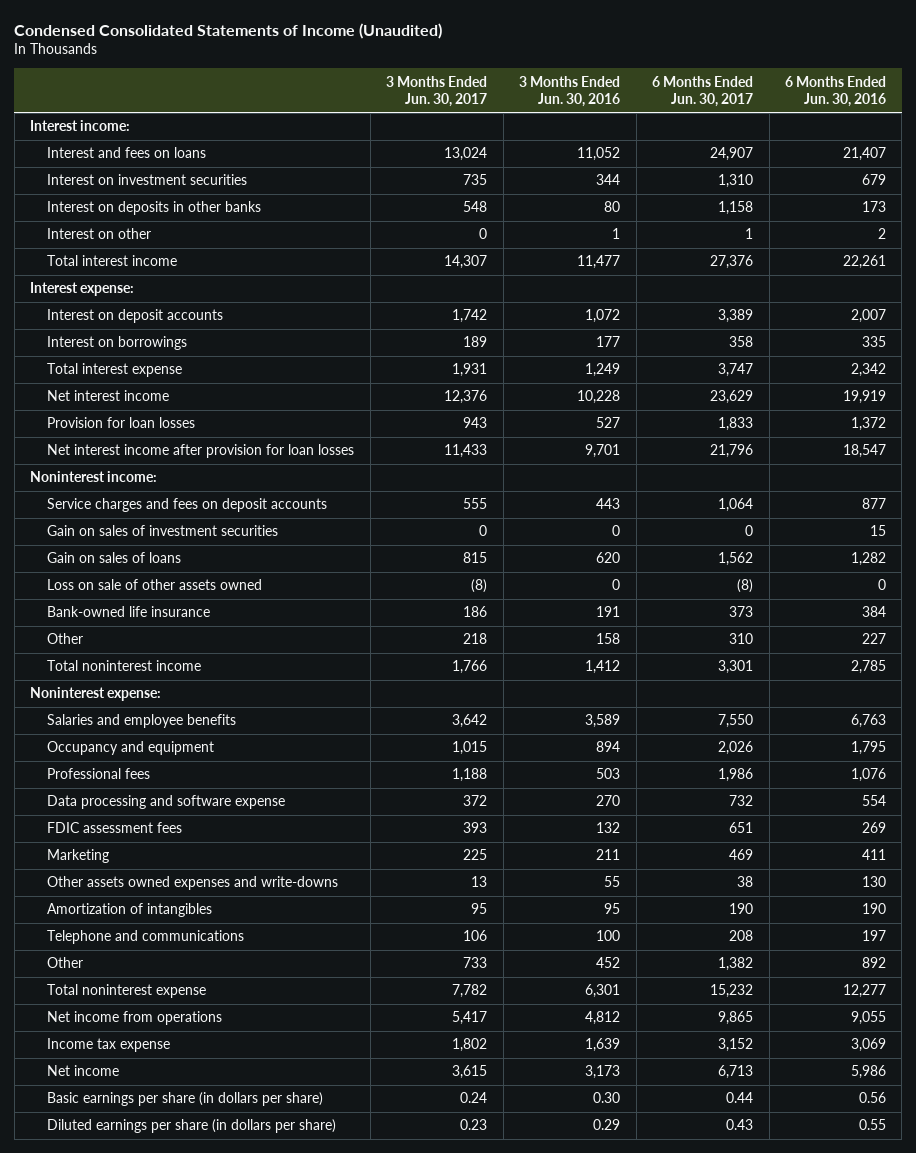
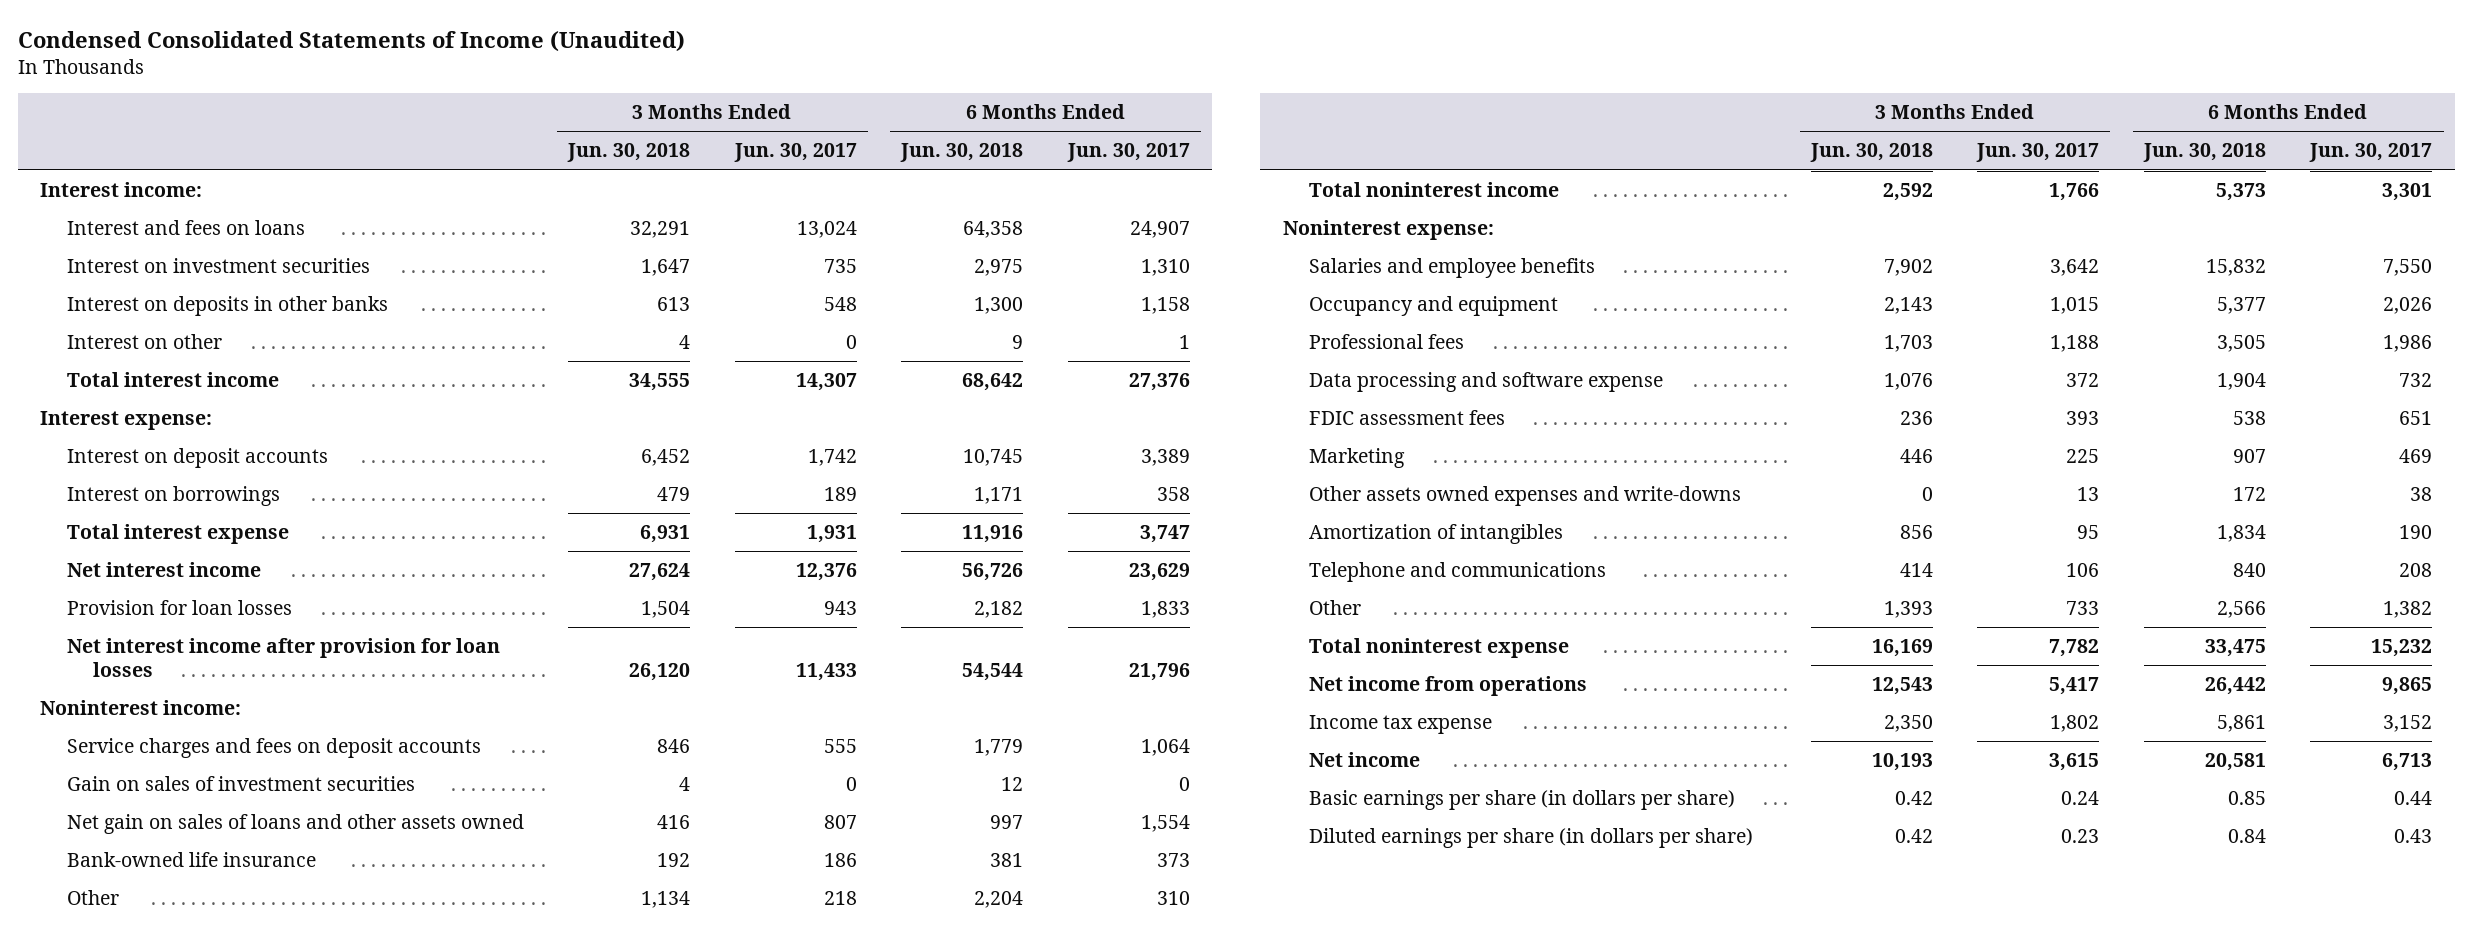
- | 3 Months Ended Jun. 30, 2017 | 3 Months Ended Jun. 30, 2016 | 6 Months Ended Jun. 30, 2017 | 6 Months Ended Jun. 30, 2016
+ | 3 Months Ended Jun. 30, 2018 | 3 Months Ended Jun. 30, 2017 | 6 Months Ended Jun. 30, 2018 | 6 Months Ended Jun. 30, 2017
- Gain on sales of loans | 815 | 620 | 1,562 | 1,282
- Loss on sale of other assets owned | (8) | 0 | (8) | 0
+ Net gain on sales of loans and other assets owned | 416 | 807 | 997 | 1,554

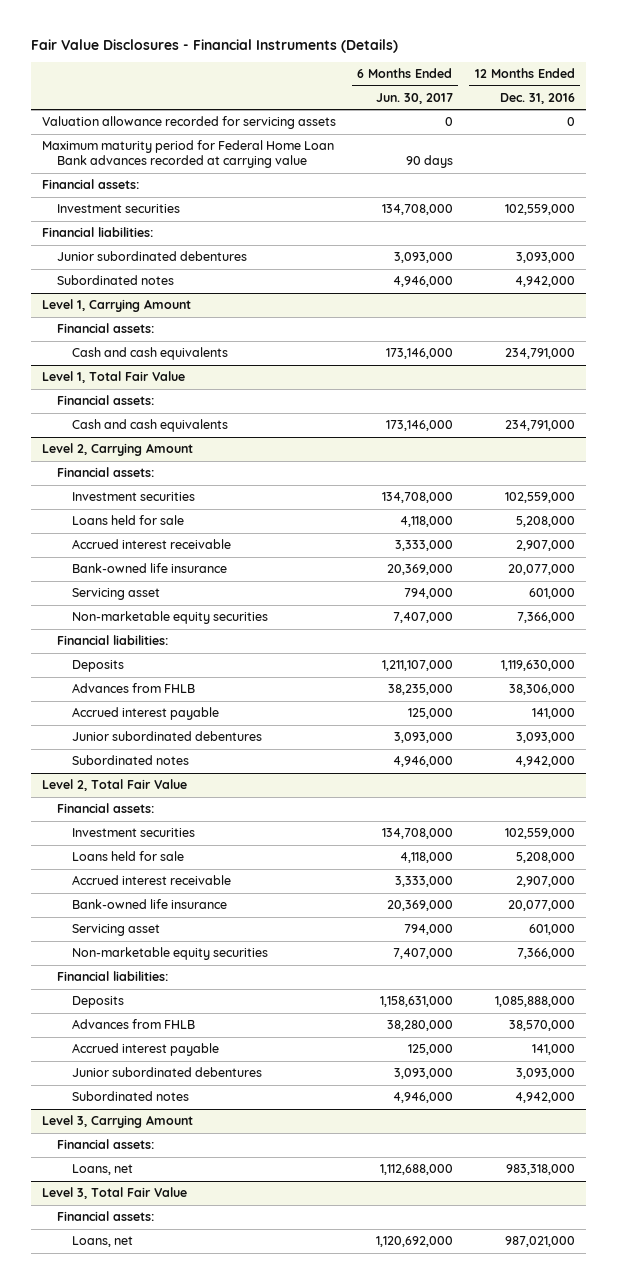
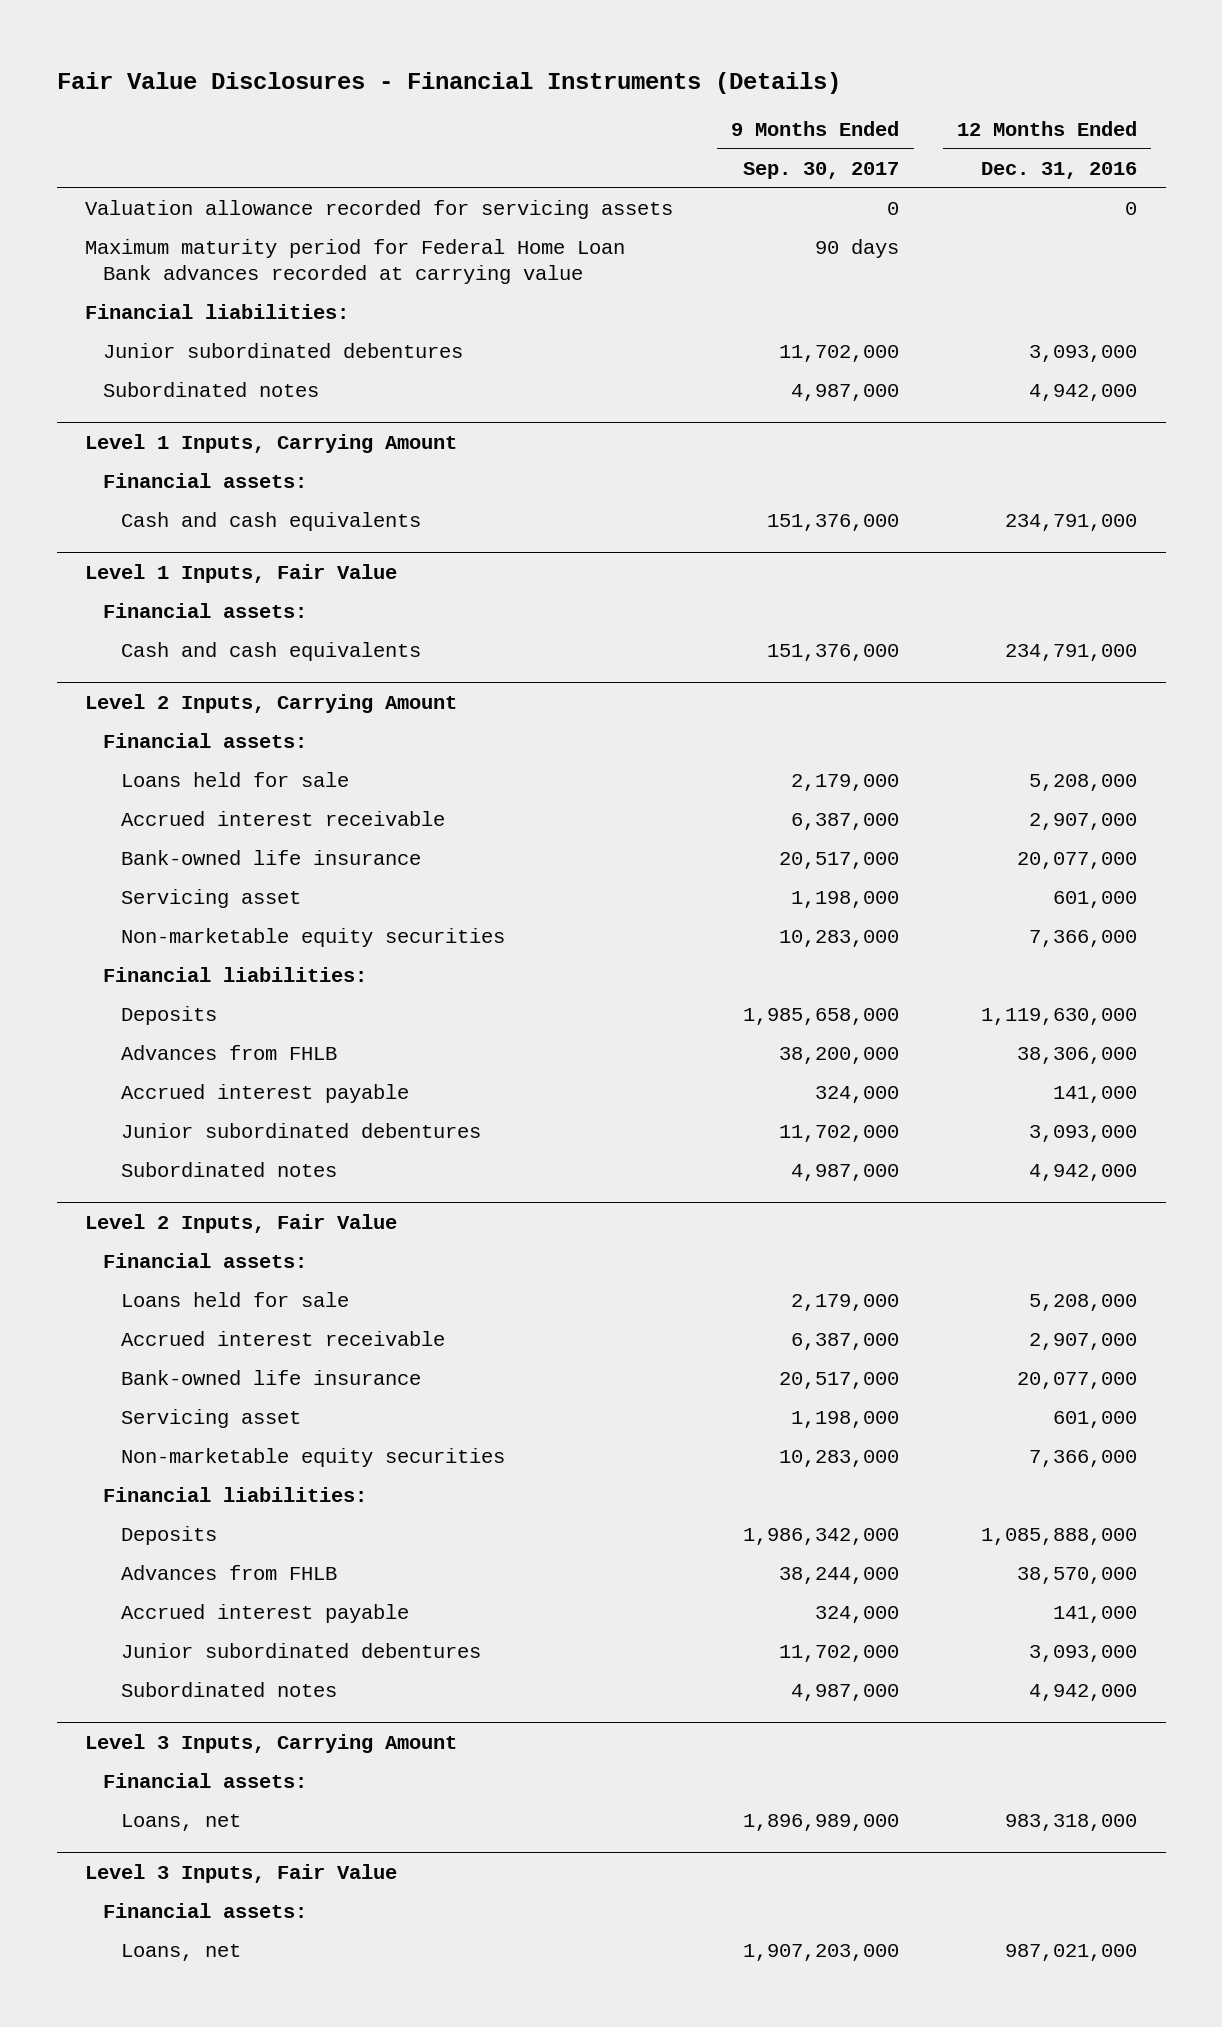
- | 6 Months Ended Jun. 30, 2017 | 12 Months Ended Dec. 31, 2016
+ | 9 Months Ended Sep. 30, 2017 | 12 Months Ended Dec. 31, 2016
- Financial assets:
- Investment securities | 134,708,000 | 102,559,000
- Level 1, Carrying Amount
+ Level 1 Inputs, Carrying Amount
- Level 1, Total Fair Value
+ Level 1 Inputs, Fair Value
- Level 2, Carrying Amount
+ Level 2 Inputs, Carrying Amount
- Investment securities | 134,708,000 | 102,559,000
- Level 2, Total Fair Value
+ Level 2 Inputs, Fair Value
- Investment securities | 134,708,000 | 102,559,000
- Level 3, Carrying Amount
+ Level 3 Inputs, Carrying Amount
- Level 3, Total Fair Value
+ Level 3 Inputs, Fair Value

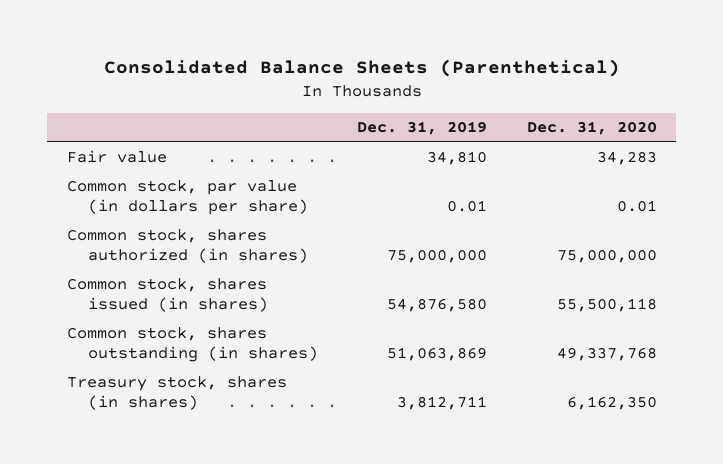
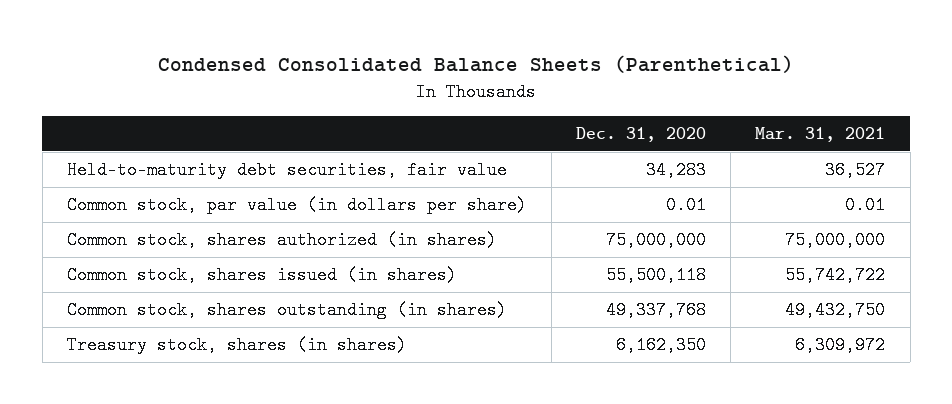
- Consolidated Balance Sheets (Parenthetical)
+ Condensed Consolidated Balance Sheets (Parenthetical)
- | Dec. 31, 2019 | Dec. 31, 2020
+ | Dec. 31, 2020 | Mar. 31, 2021
- Fair value | 34,810 | 34,283
+ Held-to-maturity debt securities, fair value | 34,283 | 36,527

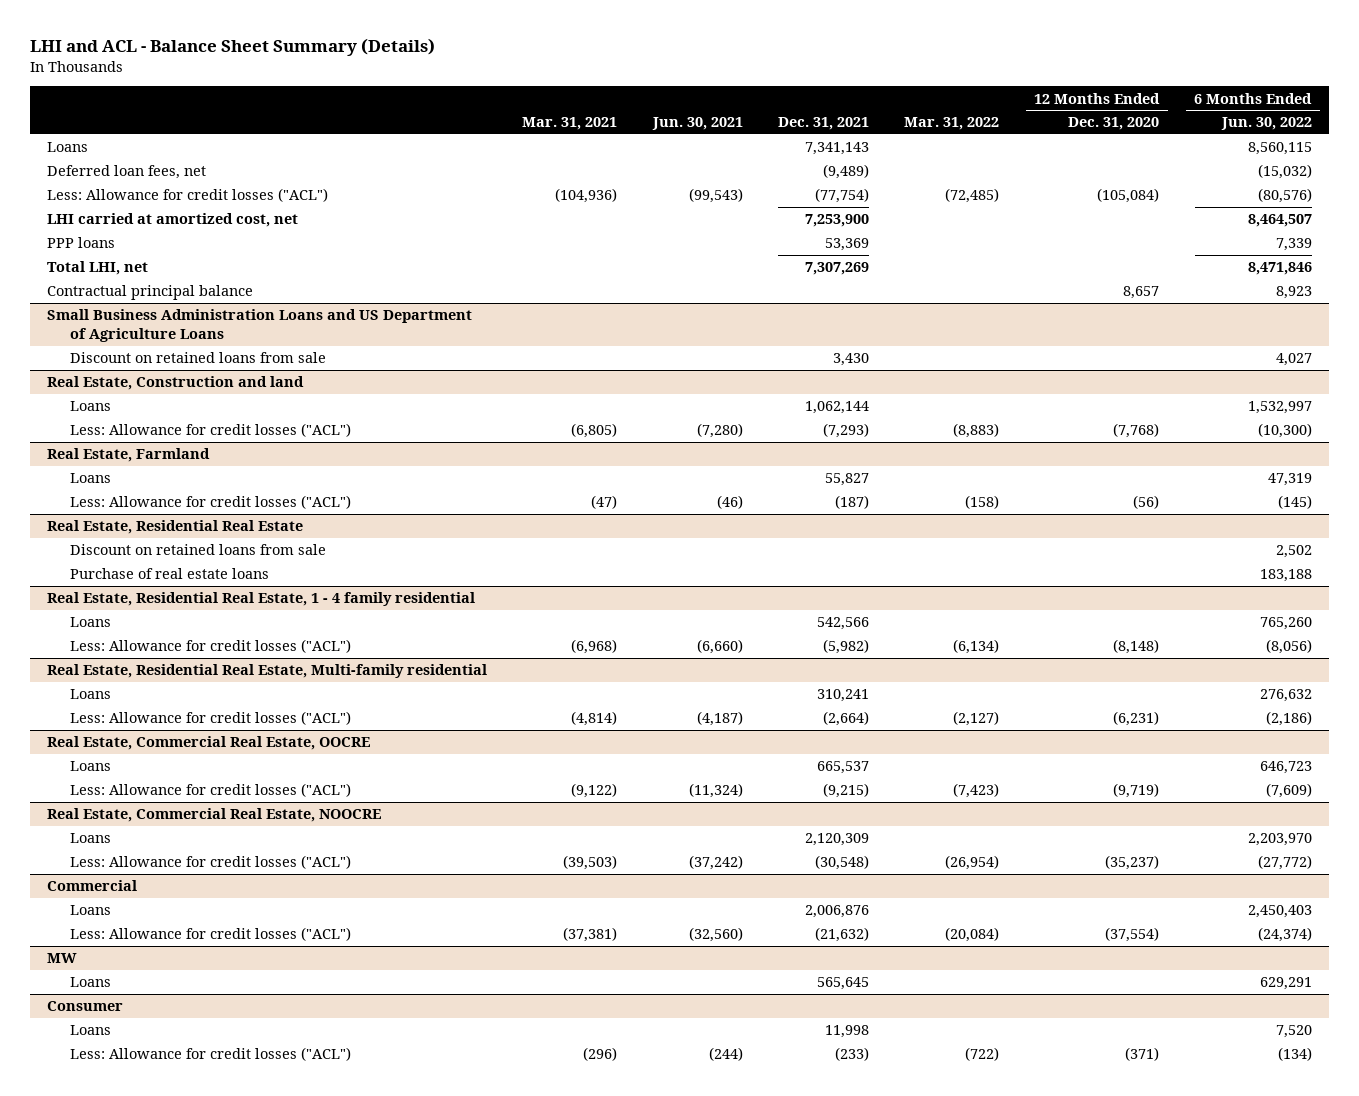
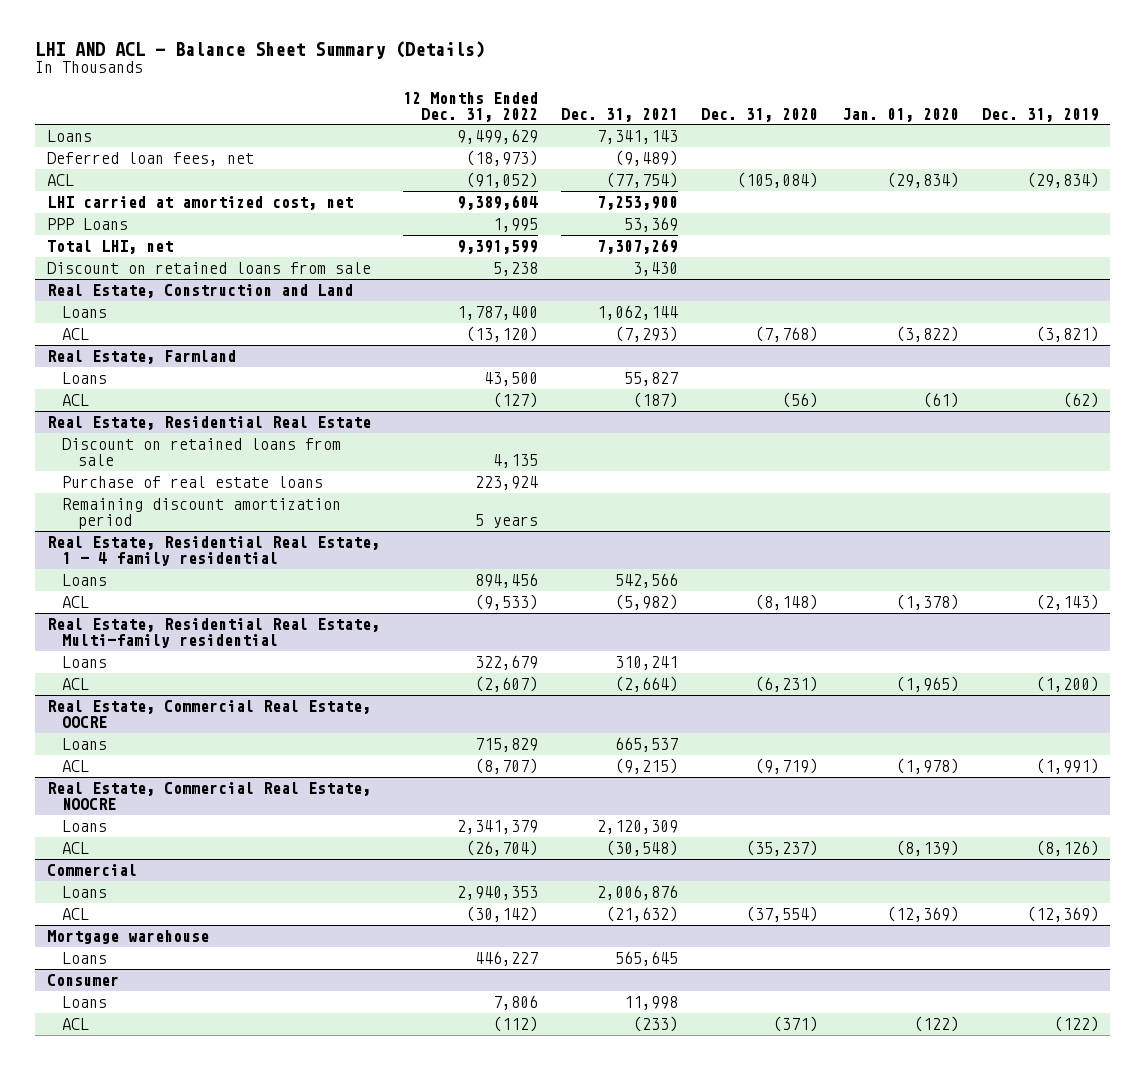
- LHI and ACL - Balance Sheet Summary (Details)
+ LHI AND ACL - Balance Sheet Summary (Details)
- | Mar. 31, 2021 | Jun. 30, 2021 | Dec. 31, 2021 | Mar. 31, 2022 | 12 Months Ended Dec. 31, 2020 | 6 Months Ended Jun. 30, 2022
+ | 12 Months Ended Dec. 31, 2022 | Dec. 31, 2021 | Dec. 31, 2020 | Jan. 01, 2020 | Dec. 31, 2019
- Less: Allowance for credit losses ("ACL") | (104,936) | (99,543) | (77,754) | (72,485) | (105,084) | (80,576)
+ ACL | (91,052) | (77,754) | (105,084) | (29,834) | (29,834)
- PPP loans | | | 53,369 | | | 7,339
+ PPP Loans | 1,995 | 53,369 | | |
- Contractual principal balance | | | | | 8,657 | 8,923
- Small Business Administration Loans and US Department of Agriculture Loans
- Real Estate, Construction and land
+ Real Estate, Construction and Land
- Less: Allowance for credit losses ("ACL") | (6,805) | (7,280) | (7,293) | (8,883) | (7,768) | (10,300)
+ ACL | (13,120) | (7,293) | (7,768) | (3,822) | (3,821)
@ Real Estate, Farmland
- Less: Allowance for credit losses ("ACL") | (47) | (46) | (187) | (158) | (56) | (145)
+ ACL | (127) | (187) | (56) | (61) | (62)
@ Real Estate, Residential Real Estate
+ Remaining discount amortization period | 5 years | | | |
@ Real Estate, Residential Real Estate, 1 - 4 family residential
- Less: Allowance for credit losses ("ACL") | (6,968) | (6,660) | (5,982) | (6,134) | (8,148) | (8,056)
+ ACL | (9,533) | (5,982) | (8,148) | (1,378) | (2,143)
@ Real Estate, Residential Real Estate, Multi-family residential
- Less: Allowance for credit losses ("ACL") | (4,814) | (4,187) | (2,664) | (2,127) | (6,231) | (2,186)
+ ACL | (2,607) | (2,664) | (6,231) | (1,965) | (1,200)
@ Real Estate, Commercial Real Estate, OOCRE
- Less: Allowance for credit losses ("ACL") | (9,122) | (11,324) | (9,215) | (7,423) | (9,719) | (7,609)
+ ACL | (8,707) | (9,215) | (9,719) | (1,978) | (1,991)
@ Real Estate, Commercial Real Estate, NOOCRE
- Less: Allowance for credit losses ("ACL") | (39,503) | (37,242) | (30,548) | (26,954) | (35,237) | (27,772)
+ ACL | (26,704) | (30,548) | (35,237) | (8,139) | (8,126)
@ Commercial
- Less: Allowance for credit losses ("ACL") | (37,381) | (32,560) | (21,632) | (20,084) | (37,554) | (24,374)
- MW
@ Commercial
+ ACL | (30,142) | (21,632) | (37,554) | (12,369) | (12,369)
+ Mortgage warehouse
@ Consumer
- Less: Allowance for credit losses ("ACL") | (296) | (244) | (233) | (722) | (371) | (134)
+ ACL | (112) | (233) | (371) | (122) | (122)

